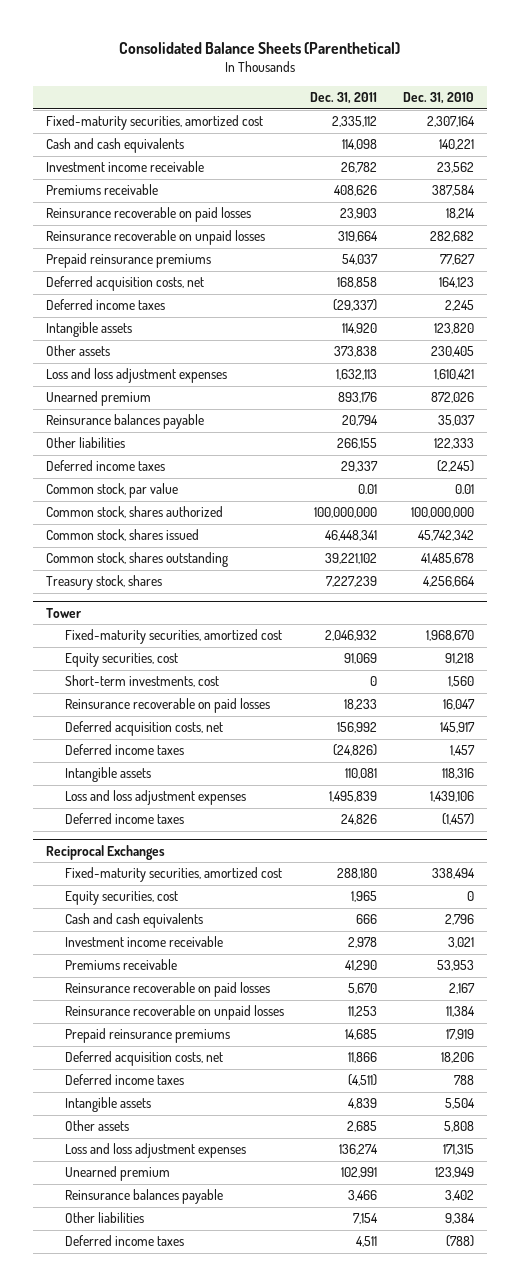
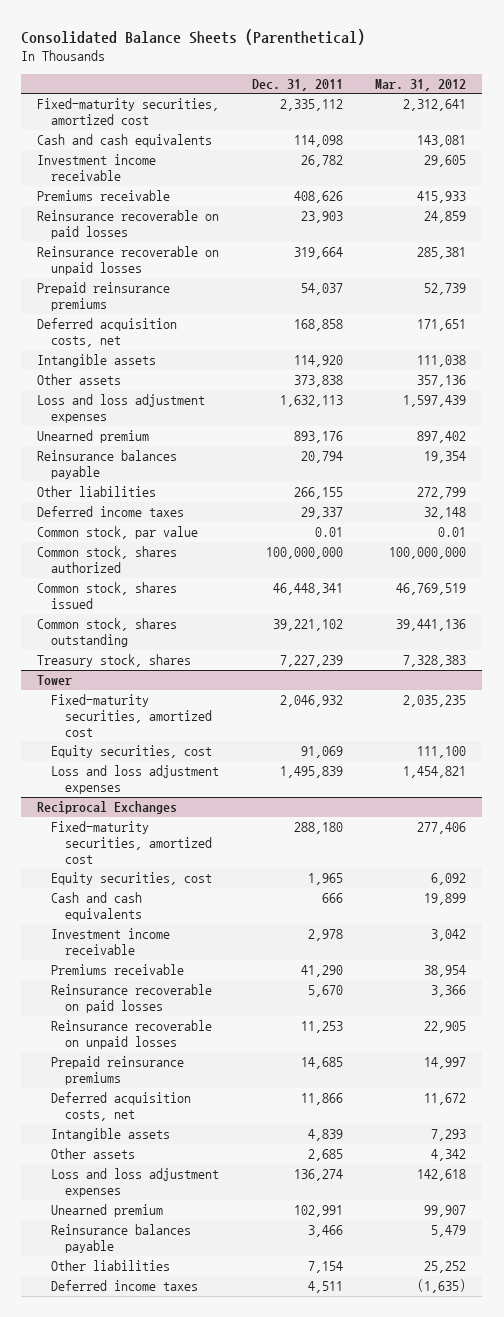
- | Dec. 31, 2011 | Dec. 31, 2010
+ | Dec. 31, 2011 | Mar. 31, 2012
- Deferred income taxes | (29,337) | 2,245
@ Tower
- Short-term investments, cost | 0 | 1,560
- Reinsurance recoverable on paid losses | 18,233 | 16,047
- Deferred acquisition costs, net | 156,992 | 145,917
- Deferred income taxes | (24,826) | 1,457
- Intangible assets | 110,081 | 118,316
- Deferred income taxes | 24,826 | (1,457)
@ Reciprocal Exchanges
- Deferred income taxes | (4,511) | 788

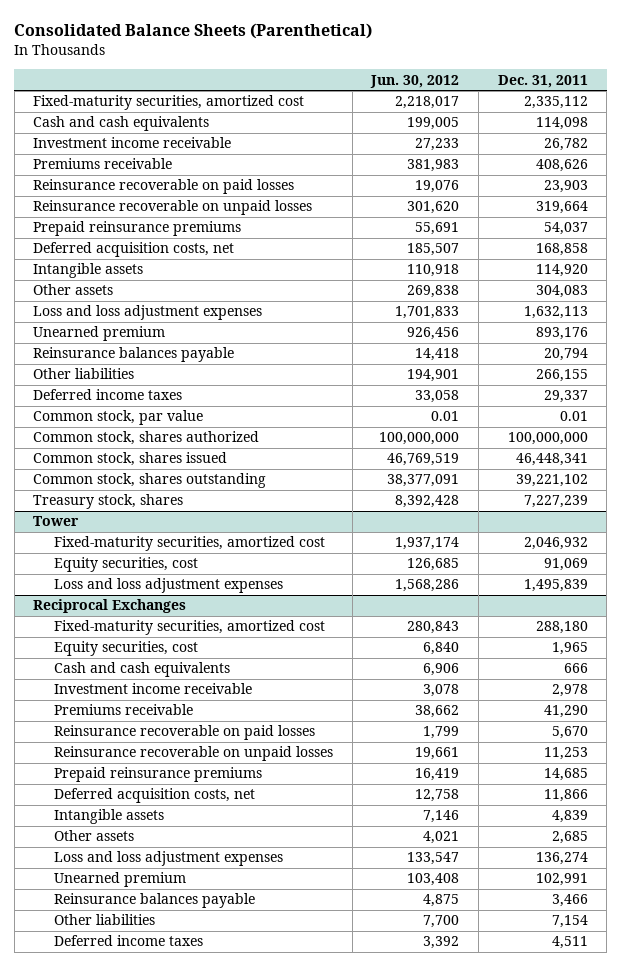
- | Dec. 31, 2011 | Mar. 31, 2012
+ | Jun. 30, 2012 | Dec. 31, 2011
- Other assets | 373,838 | 357,136
+ Other assets | 269,838 | 304,083

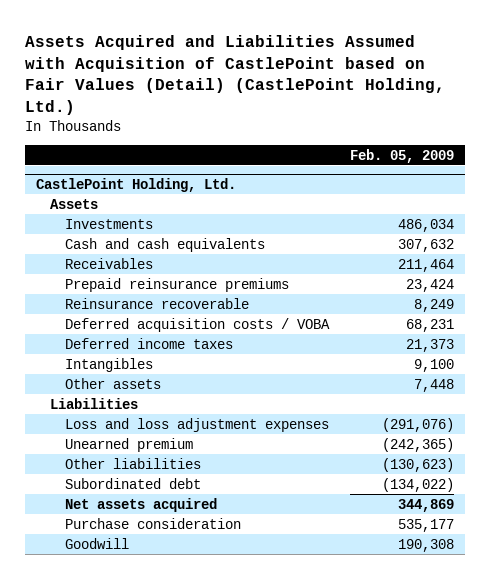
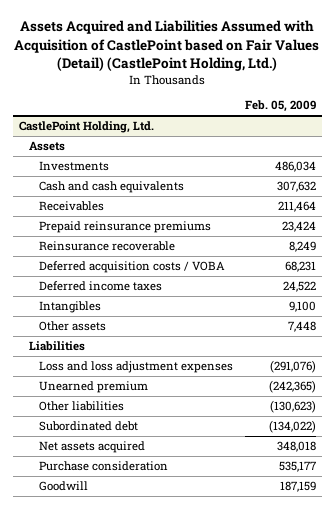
@ CastlePoint Holding, Ltd.
- Deferred income taxes | 21,373
+ Deferred income taxes | 24,522
- Net assets acquired | 344,869
+ Net assets acquired | 348,018
- Goodwill | 190,308
+ Goodwill | 187,159

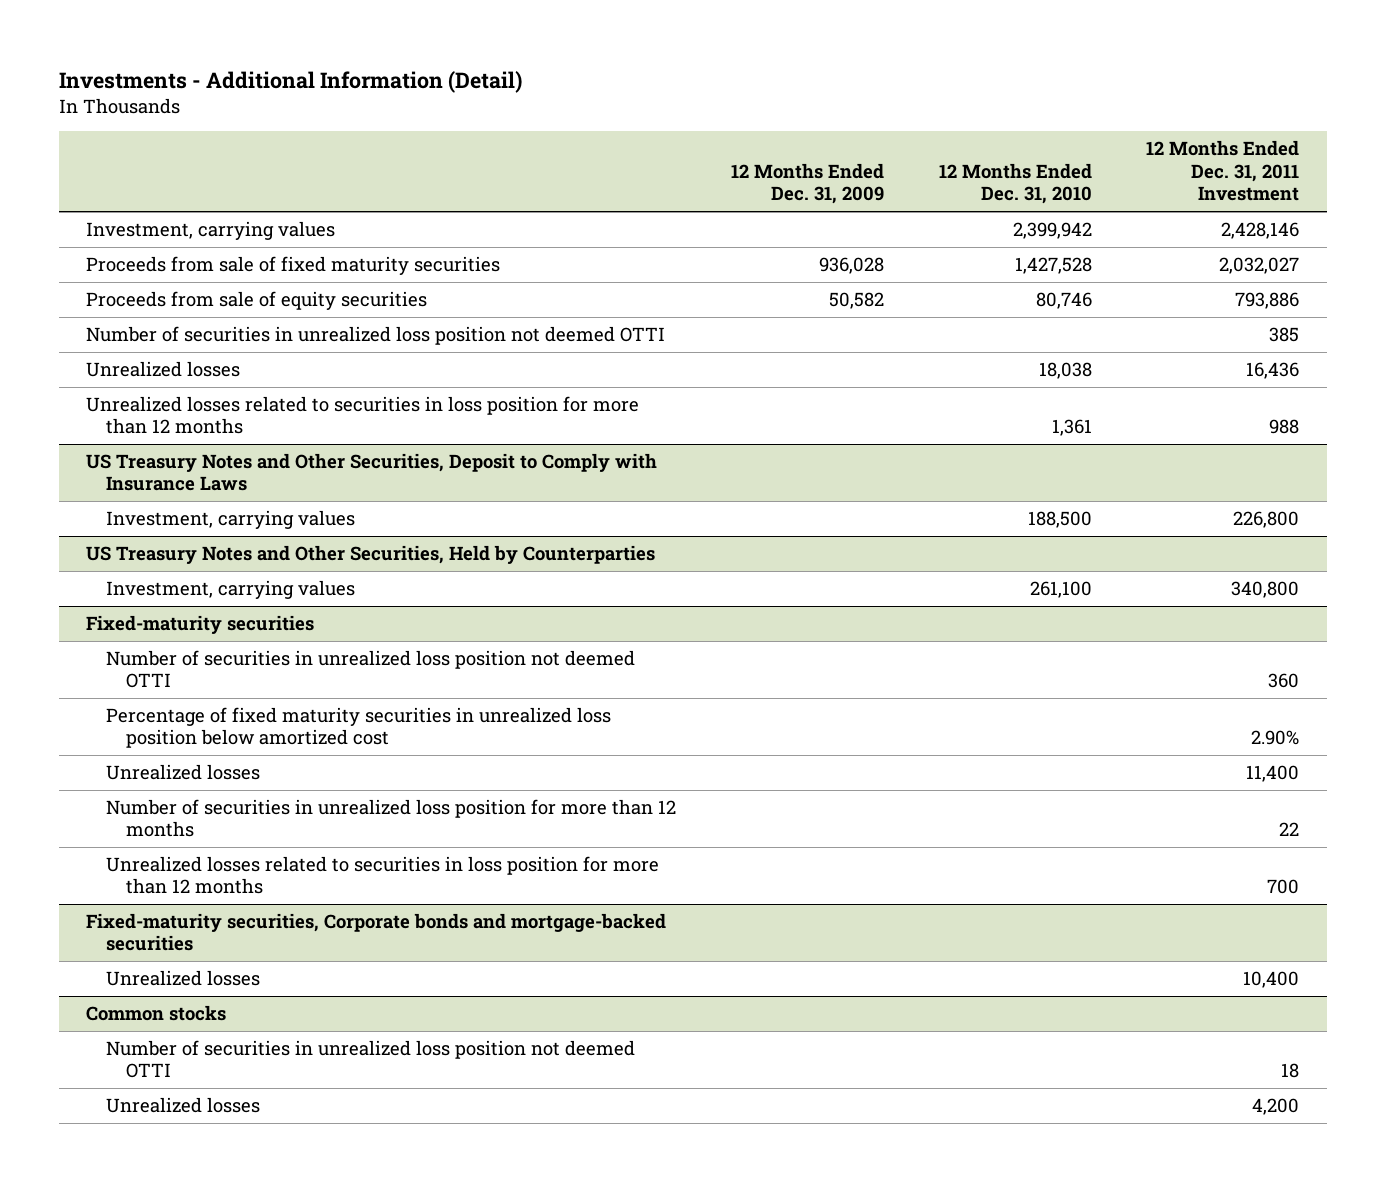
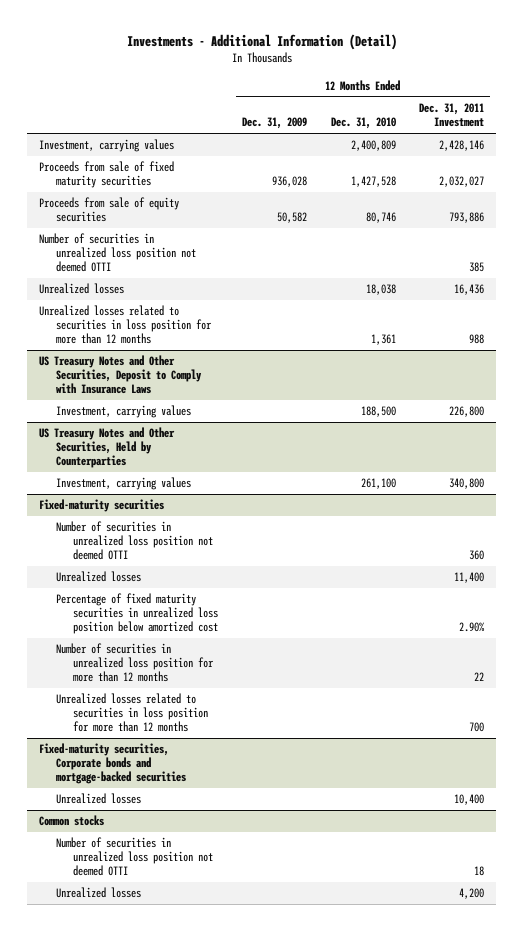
- Investment, carrying values | | 2,399,942 | 2,428,146
+ Investment, carrying values | | 2,400,809 | 2,428,146
@ Fixed-maturity securities
moved down: Percentage of fixed maturity securities in unrealized loss position below amortized cost | | | 2.90%

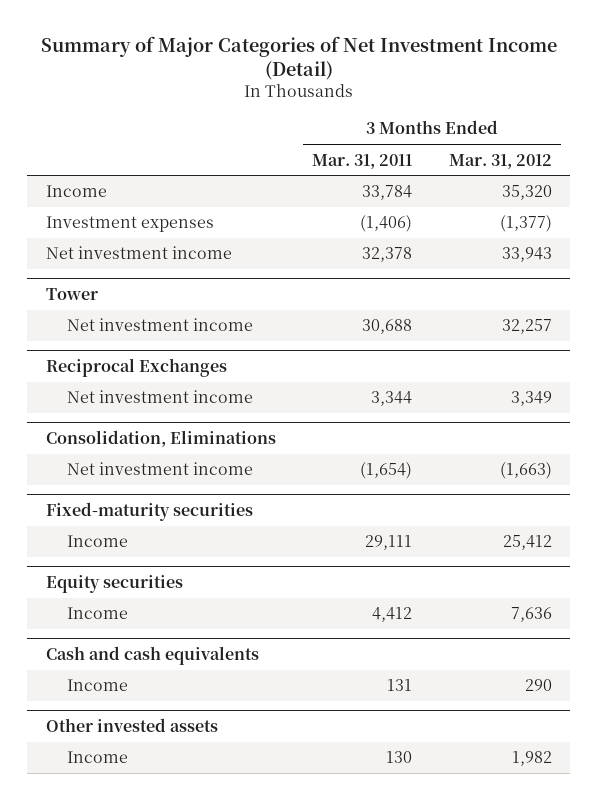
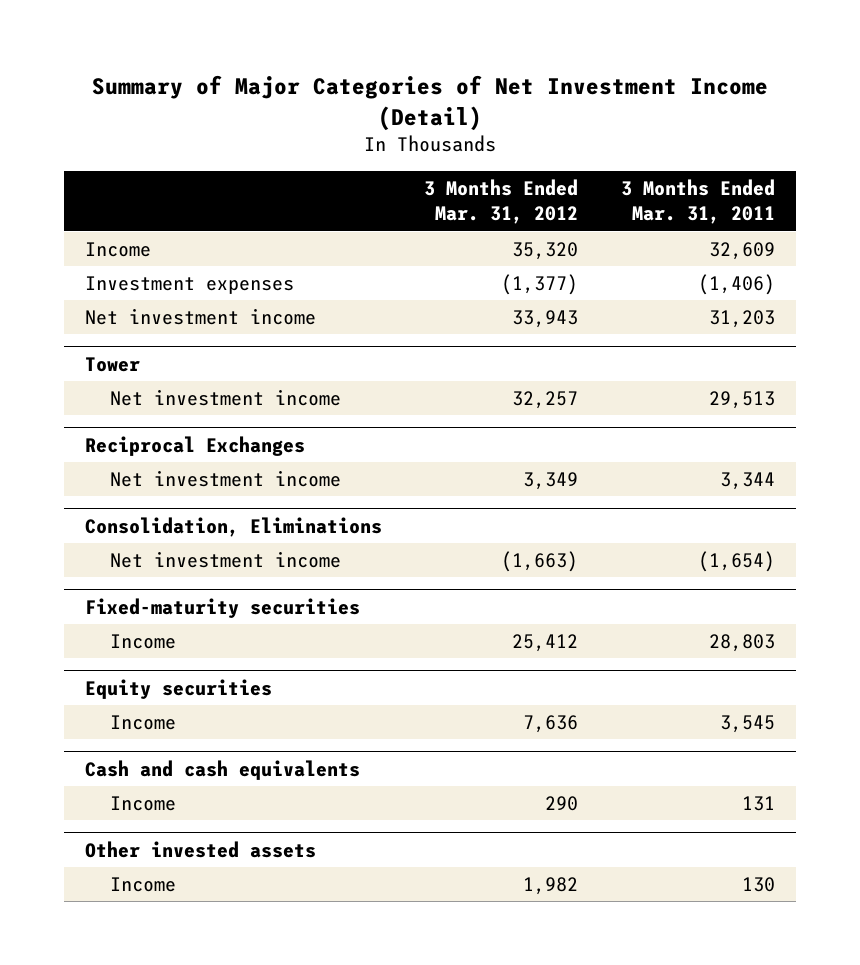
- | 3 Months Ended Mar. 31, 2011 | 3 Months Ended Mar. 31, 2012
+ | 3 Months Ended Mar. 31, 2012 | 3 Months Ended Mar. 31, 2011
- Income | 33,784 | 35,320
+ Income | 35,320 | 32,609
- Net investment income | 32,378 | 33,943
+ Net investment income | 33,943 | 31,203
@ Tower
- Net investment income | 30,688 | 32,257
+ Net investment income | 32,257 | 29,513
@ Fixed-maturity securities
- Income | 29,111 | 25,412
+ Income | 25,412 | 28,803
@ Equity securities
- Income | 4,412 | 7,636
+ Income | 7,636 | 3,545

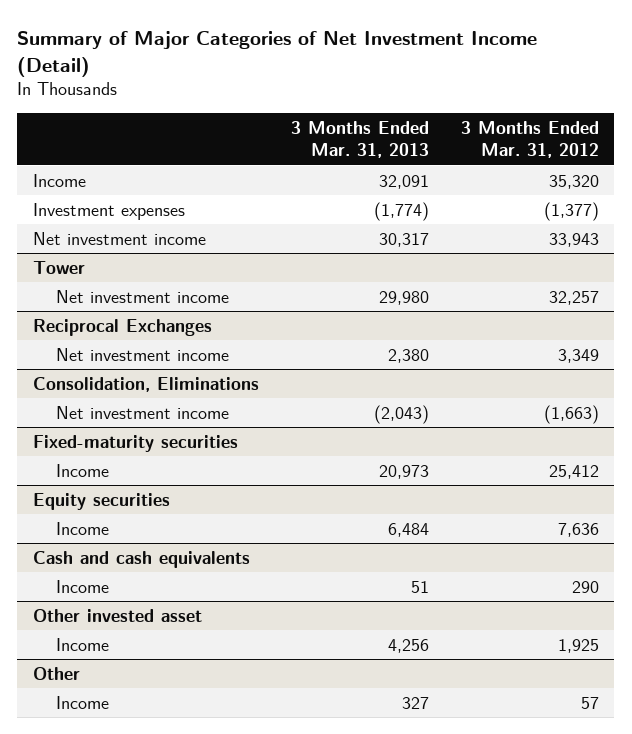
- | 3 Months Ended Mar. 31, 2012 | 3 Months Ended Mar. 31, 2011
+ | 3 Months Ended Mar. 31, 2013 | 3 Months Ended Mar. 31, 2012
- Other invested assets
- Income | 1,982 | 130
+ Other invested asset
+ Income | 4,256 | 1,925
+ Other
+ Income | 327 | 57

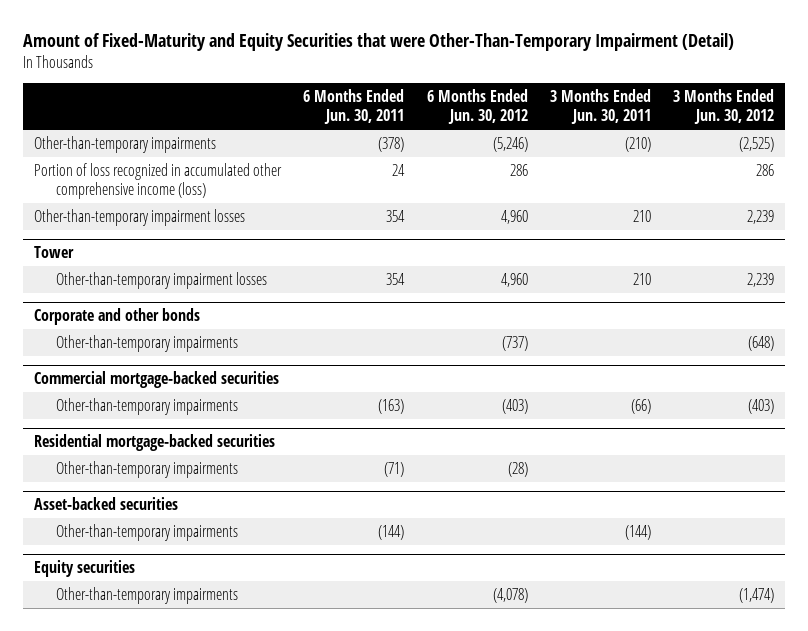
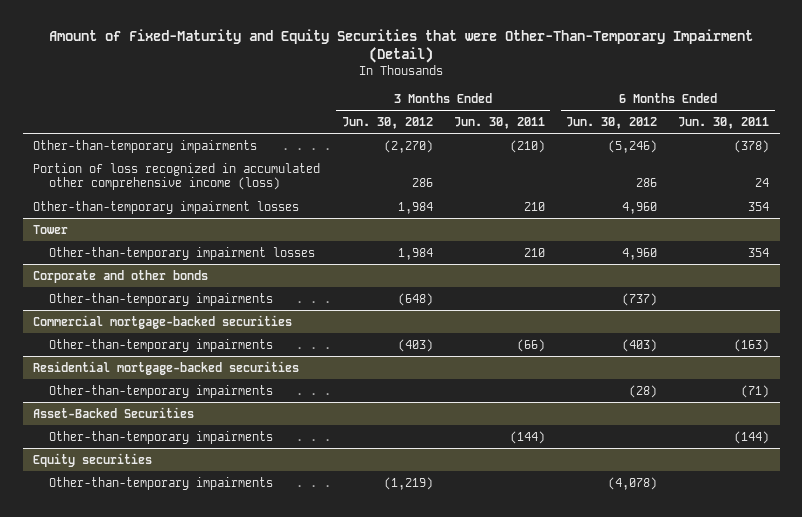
- | 6 Months Ended Jun. 30, 2011 | 6 Months Ended Jun. 30, 2012 | 3 Months Ended Jun. 30, 2011 | 3 Months Ended Jun. 30, 2012
+ | 3 Months Ended Jun. 30, 2012 | 3 Months Ended Jun. 30, 2011 | 6 Months Ended Jun. 30, 2012 | 6 Months Ended Jun. 30, 2011
- Other-than-temporary impairments | (378) | (5,246) | (210) | (2,525)
+ Other-than-temporary impairments | (2,270) | (210) | (5,246) | (378)
- Other-than-temporary impairment losses | 354 | 4,960 | 210 | 2,239
+ Other-than-temporary impairment losses | 1,984 | 210 | 4,960 | 354
@ Tower
- Other-than-temporary impairment losses | 354 | 4,960 | 210 | 2,239
+ Other-than-temporary impairment losses | 1,984 | 210 | 4,960 | 354
- Asset-backed securities
+ Asset-Backed Securities
@ Equity securities
- Other-than-temporary impairments | | (4,078) | | (1,474)
+ Other-than-temporary impairments | (1,219) | | (4,078) |

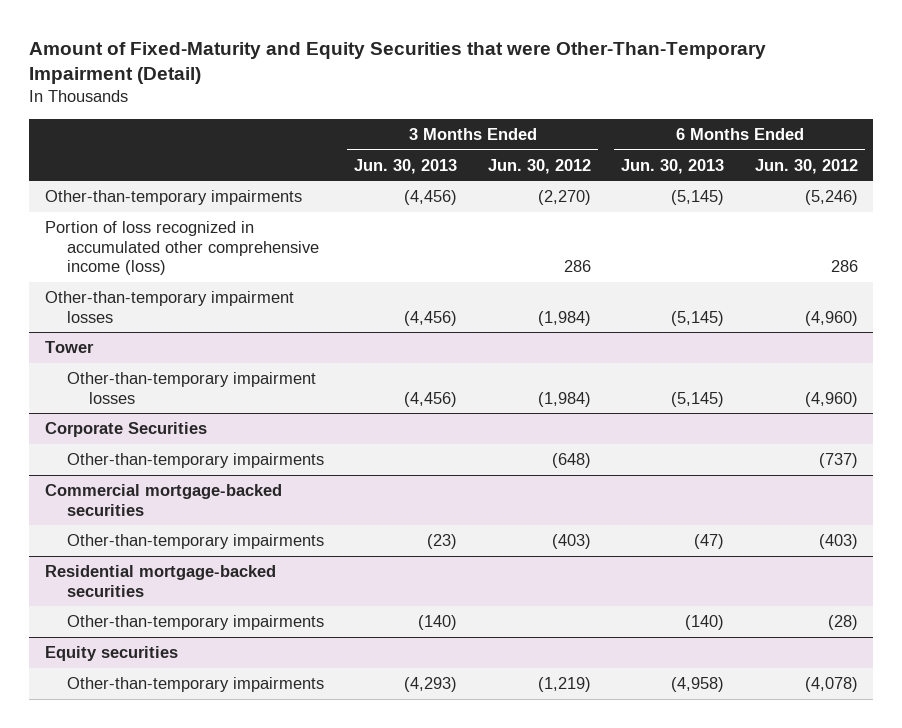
- | 3 Months Ended Jun. 30, 2012 | 3 Months Ended Jun. 30, 2011 | 6 Months Ended Jun. 30, 2012 | 6 Months Ended Jun. 30, 2011
+ | 3 Months Ended Jun. 30, 2013 | 3 Months Ended Jun. 30, 2012 | 6 Months Ended Jun. 30, 2013 | 6 Months Ended Jun. 30, 2012
- Other-than-temporary impairment losses | 1,984 | 210 | 4,960 | 354
+ Other-than-temporary impairment losses | (4,456) | (1,984) | (5,145) | (4,960)
@ Tower
- Other-than-temporary impairment losses | 1,984 | 210 | 4,960 | 354
- Corporate and other bonds
@ Tower
+ Other-than-temporary impairment losses | (4,456) | (1,984) | (5,145) | (4,960)
+ Corporate Securities
- Asset-Backed Securities
- Other-than-temporary impairments | | (144) | | (144)

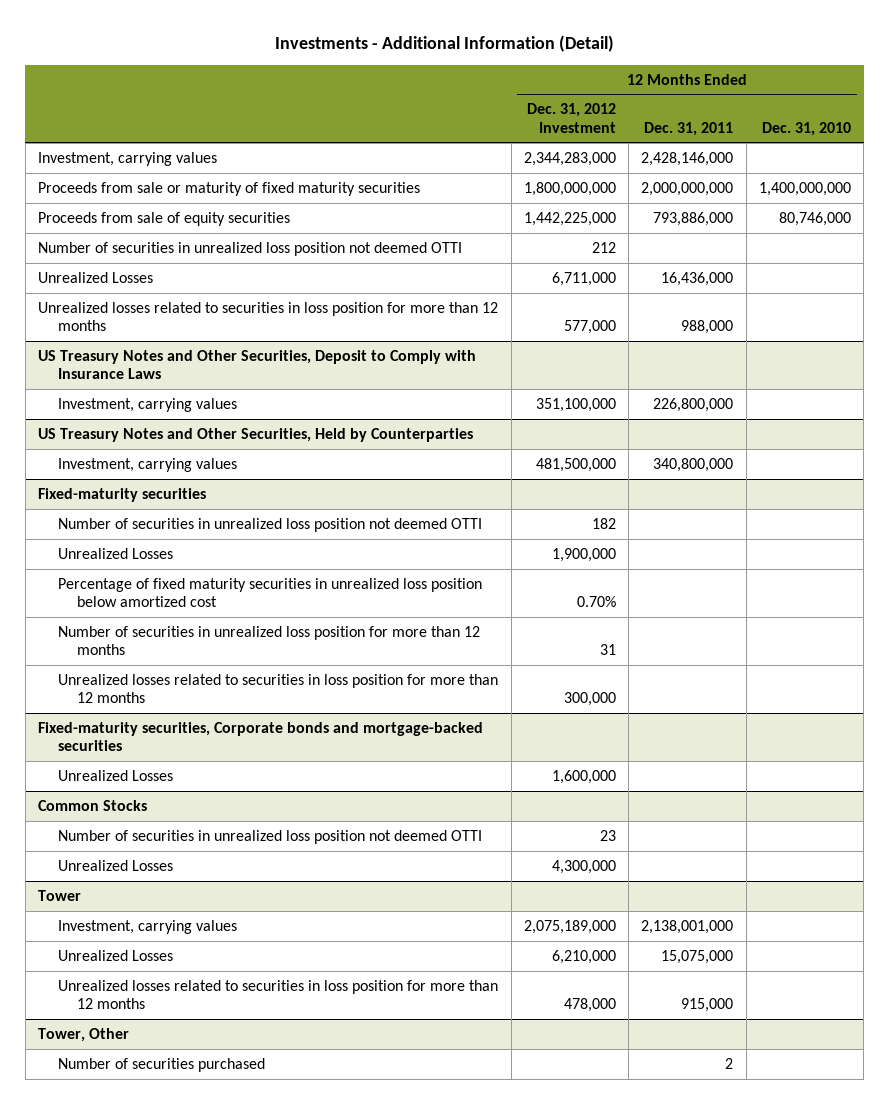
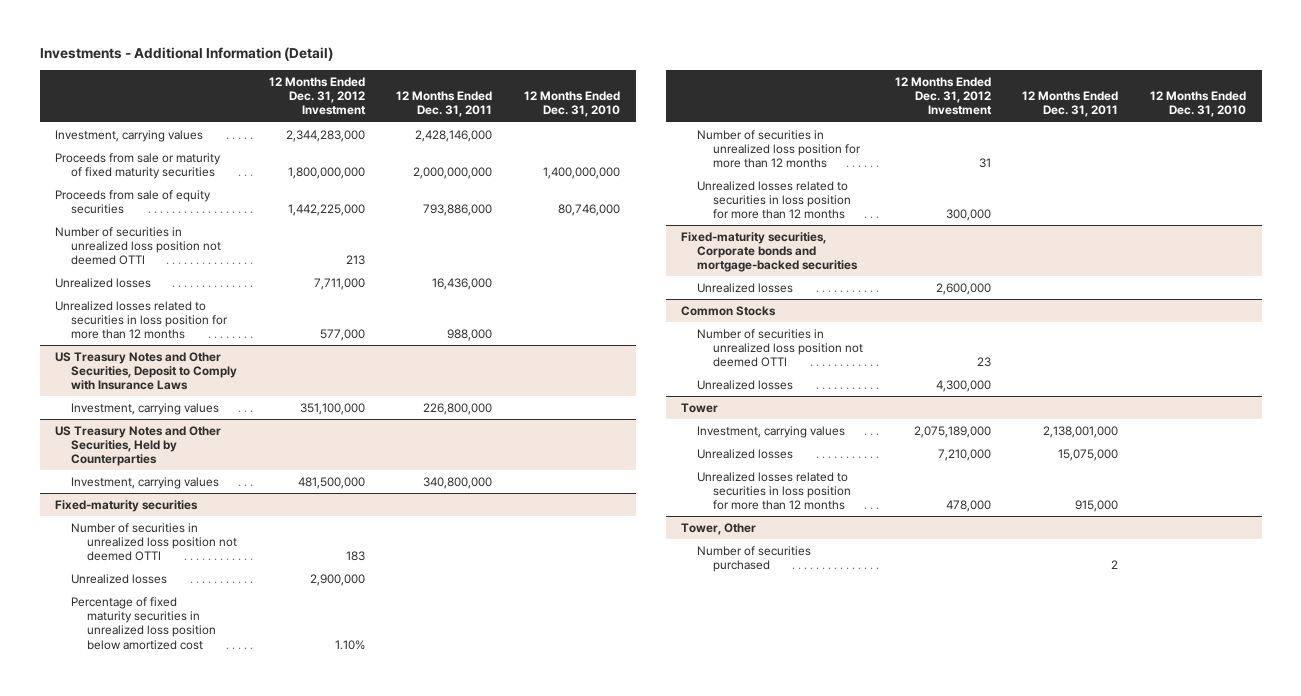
- Number of securities in unrealized loss position not deemed OTTI | 212 | |
- Unrealized Losses | 6,711,000 | 16,436,000 |
+ Number of securities in unrealized loss position not deemed OTTI | 213 | |
+ Unrealized losses | 7,711,000 | 16,436,000 |
@ Fixed-maturity securities
- Number of securities in unrealized loss position not deemed OTTI | 182 | |
- Unrealized Losses | 1,900,000 | |
- Percentage of fixed maturity securities in unrealized loss position below amortized cost | 0.70% | |
+ Number of securities in unrealized loss position not deemed OTTI | 183 | |
+ Unrealized losses | 2,900,000 | |
+ Percentage of fixed maturity securities in unrealized loss position below amortized cost | 1.10% | |
@ Fixed-maturity securities, Corporate bonds and mortgage-backed securities
- Unrealized Losses | 1,600,000 | |
+ Unrealized losses | 2,600,000 | |
@ Common Stocks
- Unrealized Losses | 4,300,000 | |
+ Unrealized losses | 4,300,000 | |
@ Tower
- Unrealized Losses | 6,210,000 | 15,075,000 |
+ Unrealized losses | 7,210,000 | 15,075,000 |

